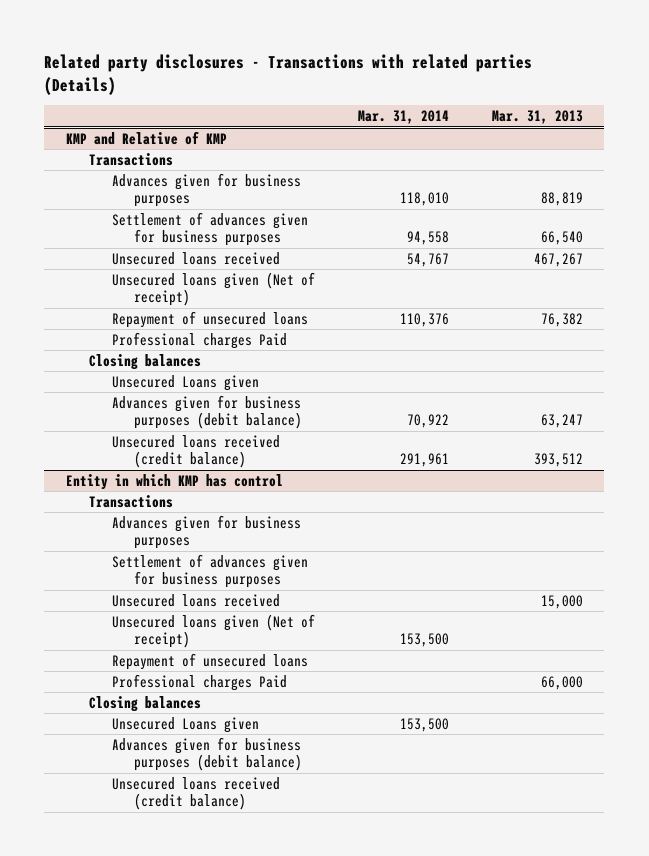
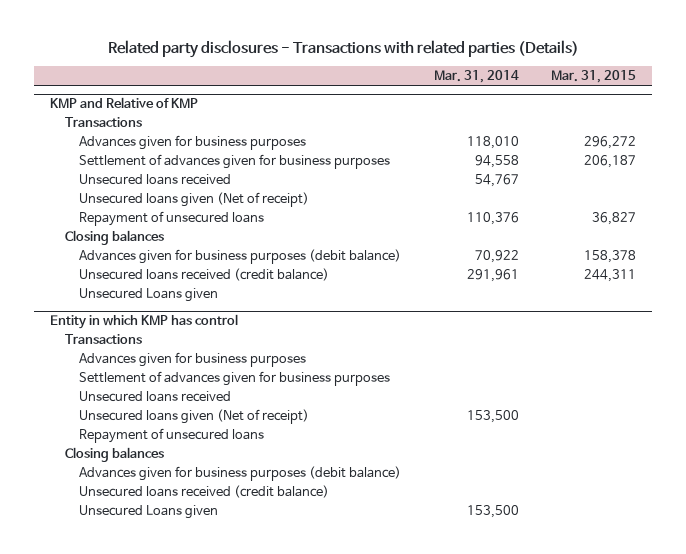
- | Mar. 31, 2014 | Mar. 31, 2013
+ | Mar. 31, 2014 | Mar. 31, 2015
@ KMP and Relative of KMP
- Professional charges Paid
moved down: Unsecured Loans given
@ Entity in which KMP has control
- Professional charges Paid | | 66,000
moved down: Unsecured Loans given | 153,500 |

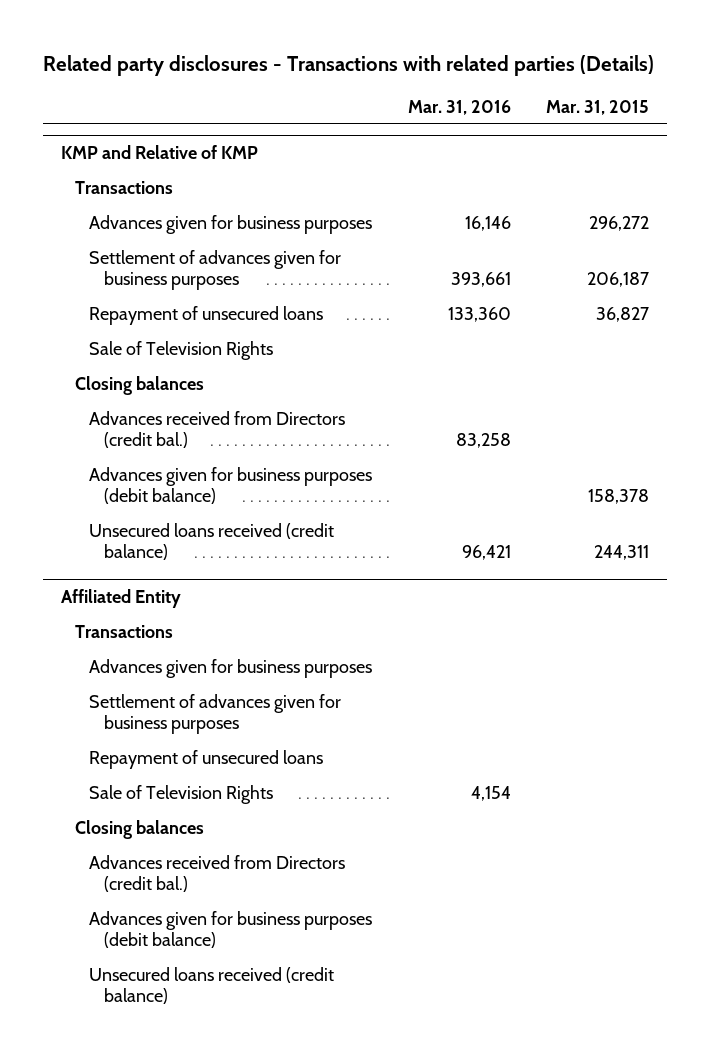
- | Mar. 31, 2014 | Mar. 31, 2015
+ | Mar. 31, 2016 | Mar. 31, 2015
@ KMP and Relative of KMP
- Unsecured loans received | 54,767 |
- Unsecured loans given (Net of receipt)
+ Sale of Television Rights
+ Advances received from Directors (credit bal.) | 83,258 |
- Unsecured Loans given
- Entity in which KMP has control
+ Affiliated Entity
- Unsecured loans received
- Unsecured loans given (Net of receipt) | 153,500 |
+ Sale of Television Rights | 4,154 |
+ Advances received from Directors (credit bal.)
- Unsecured Loans given | 153,500 |

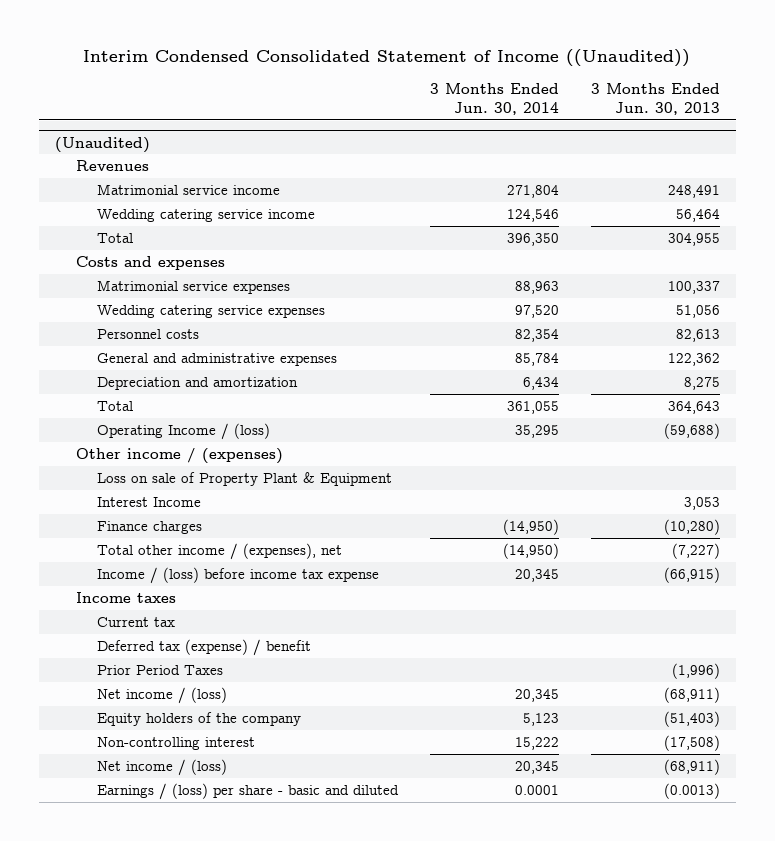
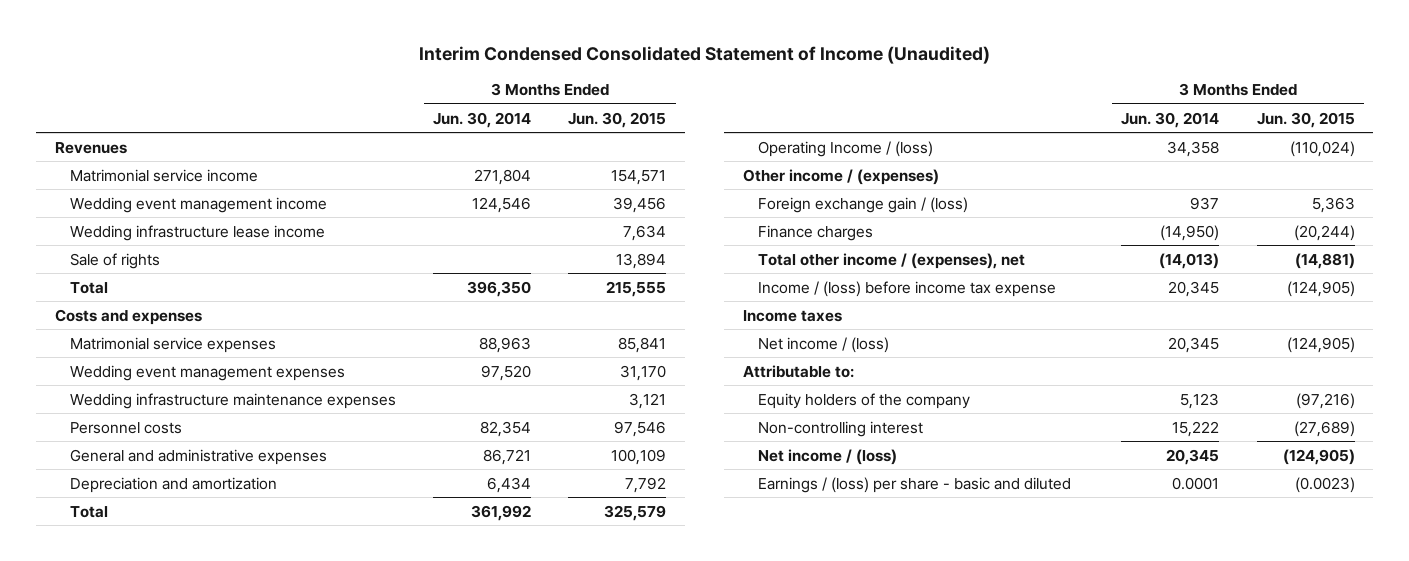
- Interim Condensed Consolidated Statement of Income ((Unaudited))
+ Interim Condensed Consolidated Statement of Income (Unaudited)
- | 3 Months Ended Jun. 30, 2014 | 3 Months Ended Jun. 30, 2013
+ | 3 Months Ended Jun. 30, 2014 | 3 Months Ended Jun. 30, 2015
- (Unaudited)
- Wedding catering service income | 124,546 | 56,464
+ Wedding event management income | 124,546 | 39,456
+ Wedding infrastructure lease income | | 7,634
+ Sale of rights | | 13,894
- Wedding catering service expenses | 97,520 | 51,056
+ Wedding event management expenses | 97,520 | 31,170
+ Wedding infrastructure maintenance expenses | | 3,121
- General and administrative expenses | 85,784 | 122,362
+ General and administrative expenses | 86,721 | 100,109
- Total | 361,055 | 364,643
- Operating Income / (loss) | 35,295 | (59,688)
+ Total | 361,992 | 325,579
+ Operating Income / (loss) | 34,358 | (110,024)
- Loss on sale of Property Plant & Equipment
- Interest Income | | 3,053
+ Foreign exchange gain / (loss) | 937 | 5,363
- Total other income / (expenses), net | (14,950) | (7,227)
+ Total other income / (expenses), net | (14,013) | (14,881)
- Current tax
- Deferred tax (expense) / benefit
- Prior Period Taxes | | (1,996)
+ Attributable to:

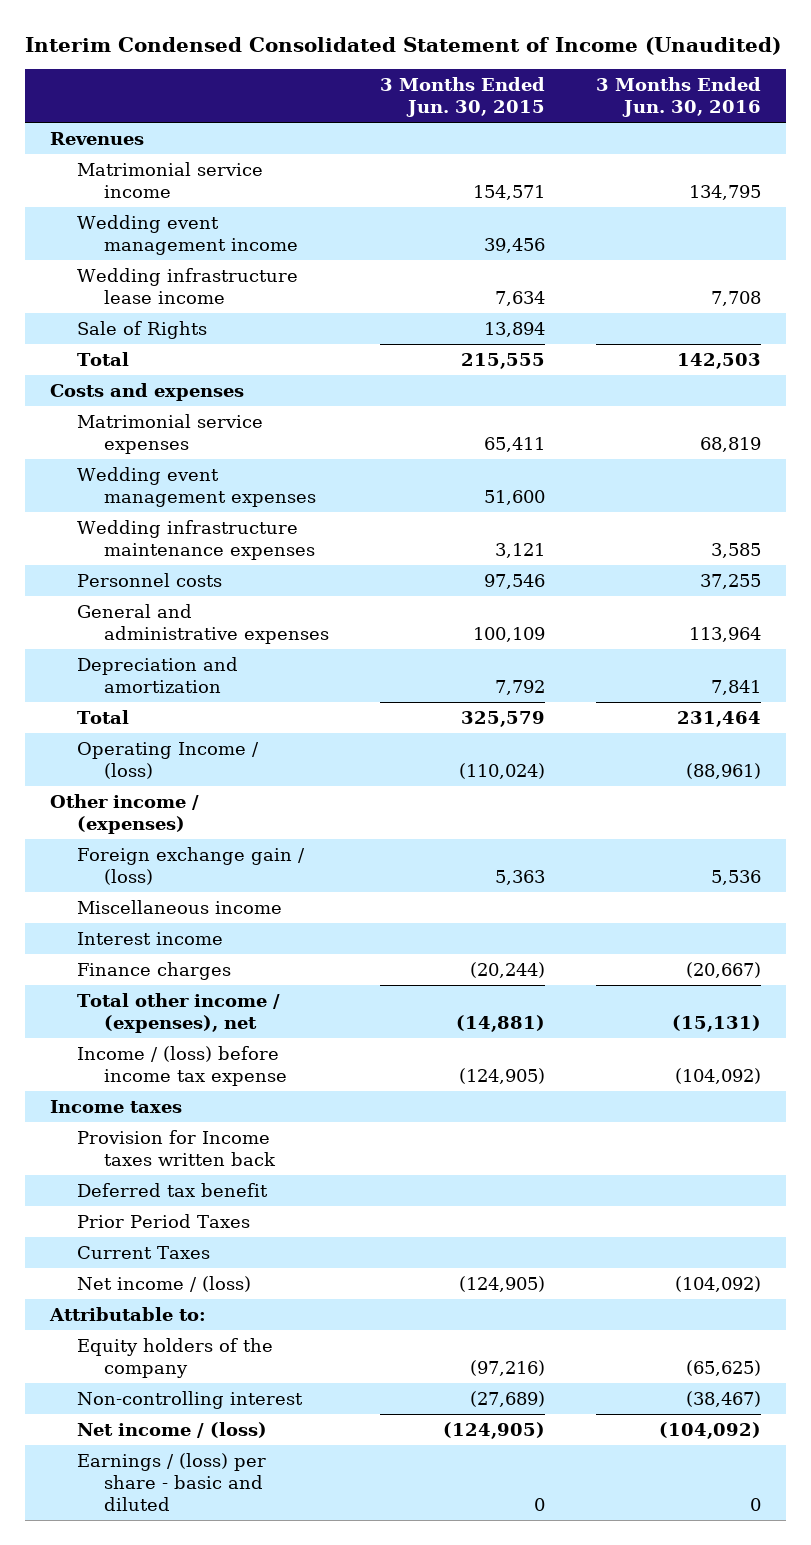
- | 3 Months Ended Jun. 30, 2014 | 3 Months Ended Jun. 30, 2015
+ | 3 Months Ended Jun. 30, 2015 | 3 Months Ended Jun. 30, 2016
- Sale of rights | | 13,894
+ Sale of Rights | 13,894 |
- Matrimonial service expenses | 88,963 | 85,841
- Wedding event management expenses | 97,520 | 31,170
+ Matrimonial service expenses | 65,411 | 68,819
+ Wedding event management expenses | 51,600 |
+ Miscellaneous income
+ Interest income
+ Provision for Income taxes written back
+ Deferred tax benefit
+ Prior Period Taxes
+ Current Taxes
- Earnings / (loss) per share - basic and diluted | 0.0001 | (0.0023)
+ Earnings / (loss) per share - basic and diluted | 0 | 0

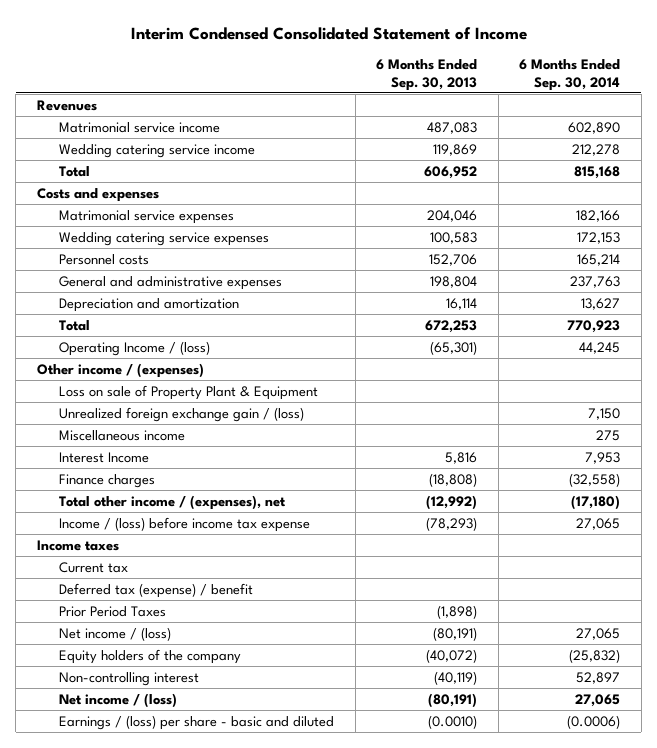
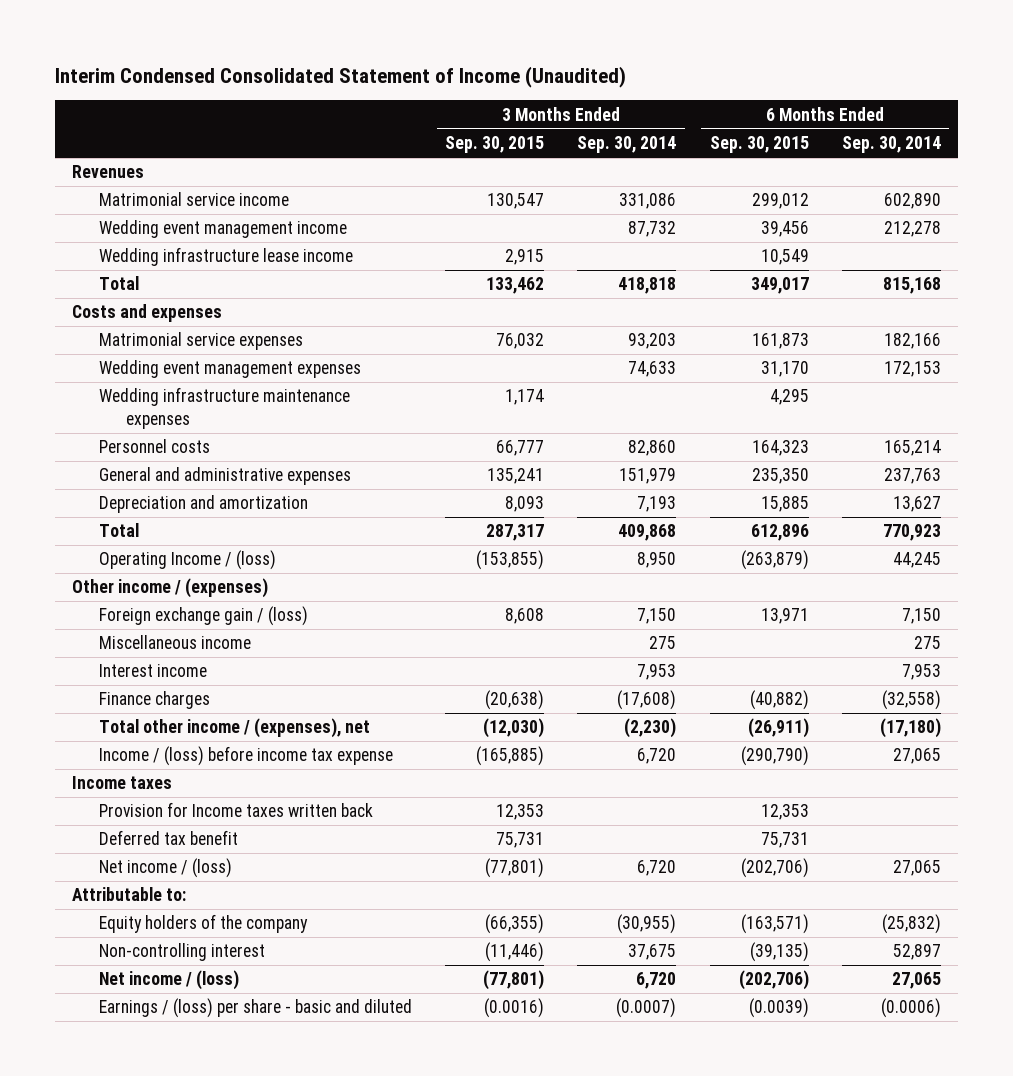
- Interim Condensed Consolidated Statement of Income
+ Interim Condensed Consolidated Statement of Income (Unaudited)
- | 6 Months Ended Sep. 30, 2013 | 6 Months Ended Sep. 30, 2014
+ | 3 Months Ended Sep. 30, 2015 | 3 Months Ended Sep. 30, 2014 | 6 Months Ended Sep. 30, 2015 | 6 Months Ended Sep. 30, 2014
- Wedding catering service income | 119,869 | 212,278
+ Wedding event management income | | 87,732 | 39,456 | 212,278
+ Wedding infrastructure lease income | 2,915 | | 10,549 |
- Wedding catering service expenses | 100,583 | 172,153
+ Wedding event management expenses | | 74,633 | 31,170 | 172,153
+ Wedding infrastructure maintenance expenses | 1,174 | | 4,295 |
- Loss on sale of Property Plant & Equipment
- Unrealized foreign exchange gain / (loss) | | 7,150
+ Foreign exchange gain / (loss) | 8,608 | 7,150 | 13,971 | 7,150
- Interest Income | 5,816 | 7,953
+ Interest income | | 7,953 | | 7,953
- Current tax
- Deferred tax (expense) / benefit
- Prior Period Taxes | (1,898) |
+ Provision for Income taxes written back | 12,353 | | 12,353 |
+ Deferred tax benefit | 75,731 | | 75,731 |
+ Attributable to:

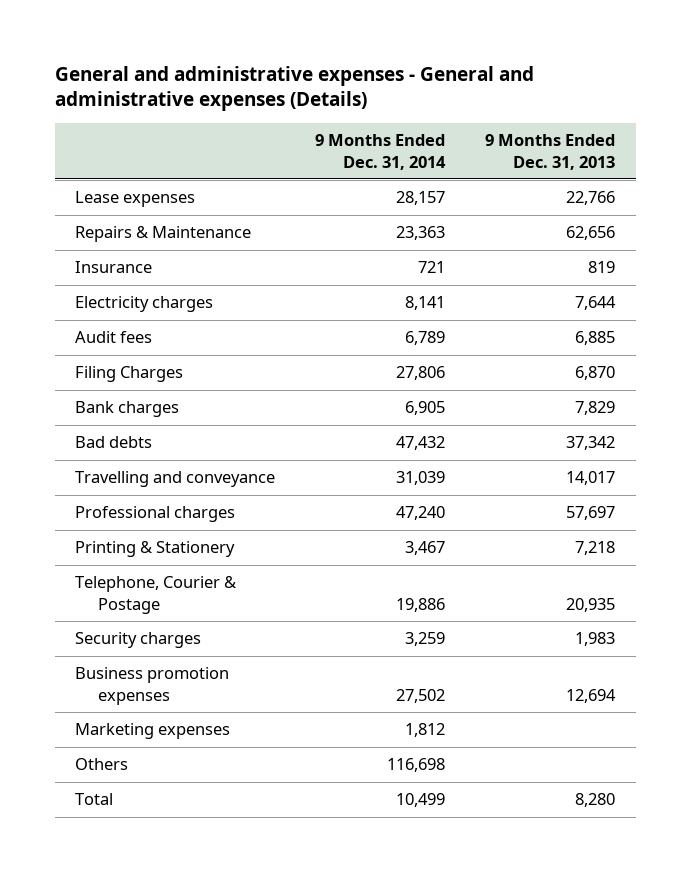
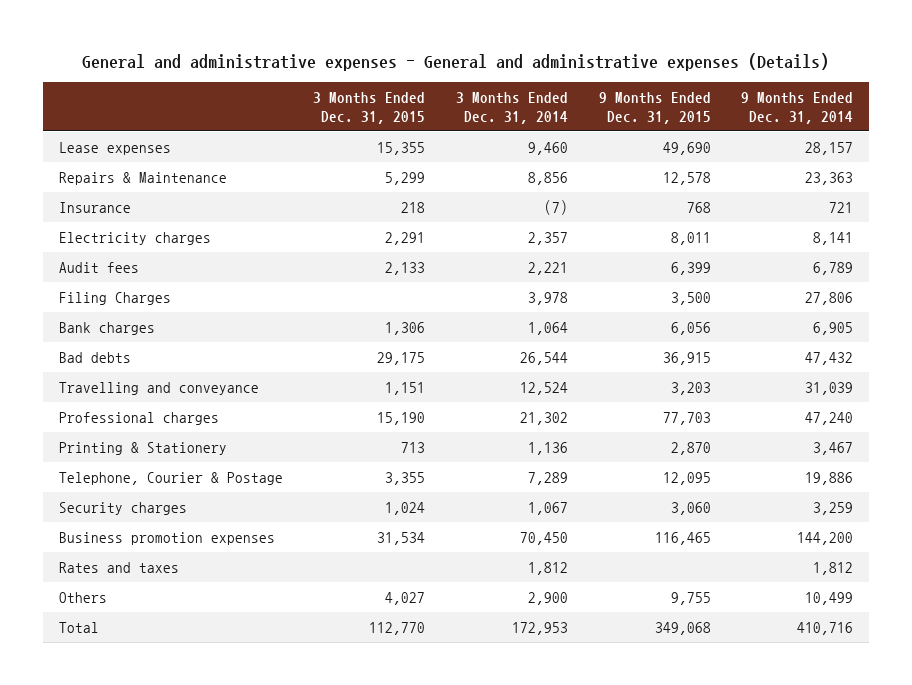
- | 9 Months Ended Dec. 31, 2014 | 9 Months Ended Dec. 31, 2013
+ | 3 Months Ended Dec. 31, 2015 | 3 Months Ended Dec. 31, 2014 | 9 Months Ended Dec. 31, 2015 | 9 Months Ended Dec. 31, 2014
- Business promotion expenses | 27,502 | 12,694
- Marketing expenses | 1,812 |
- Others | 116,698 |
- Total | 10,499 | 8,280
+ Business promotion expenses | 31,534 | 70,450 | 116,465 | 144,200
+ Rates and taxes | | 1,812 | | 1,812
+ Others | 4,027 | 2,900 | 9,755 | 10,499
+ Total | 112,770 | 172,953 | 349,068 | 410,716

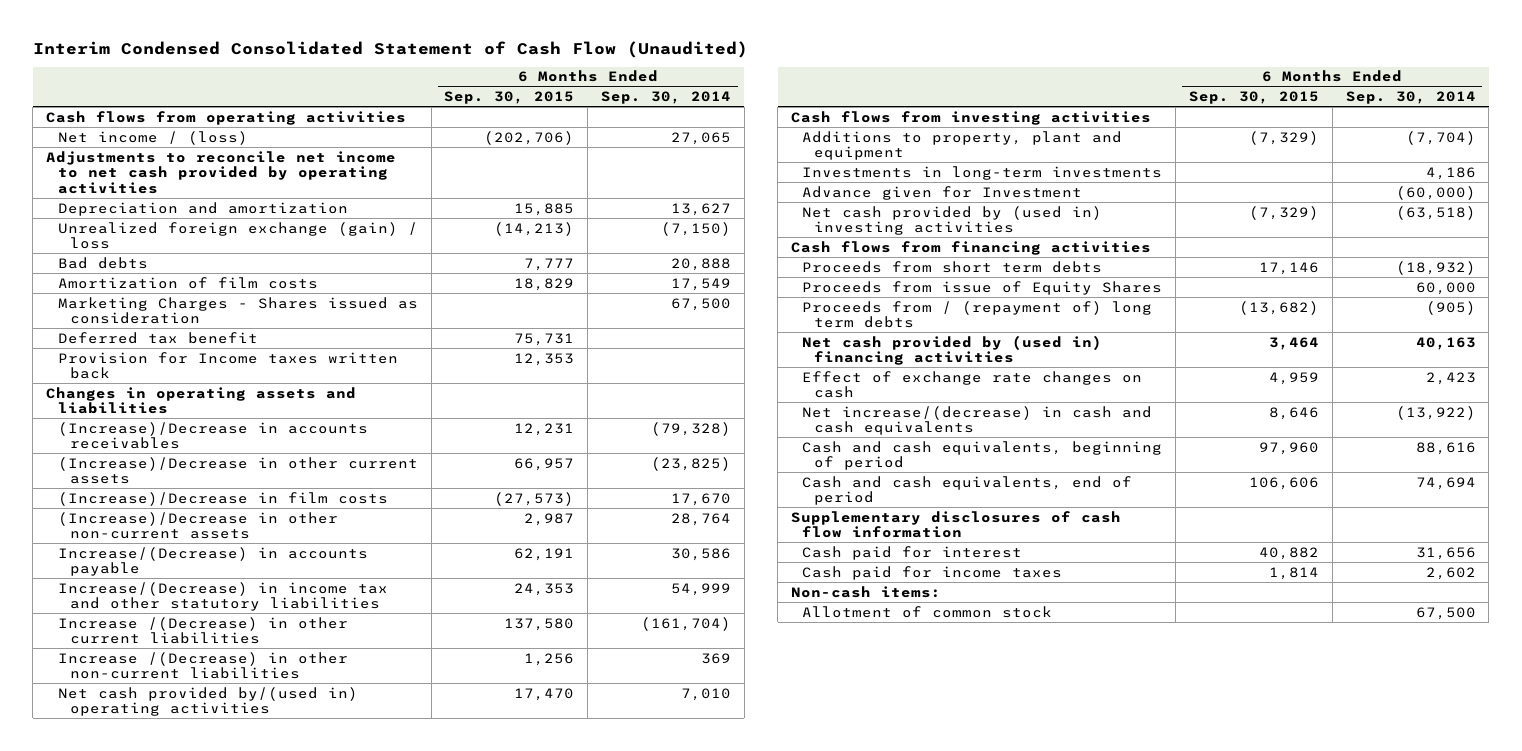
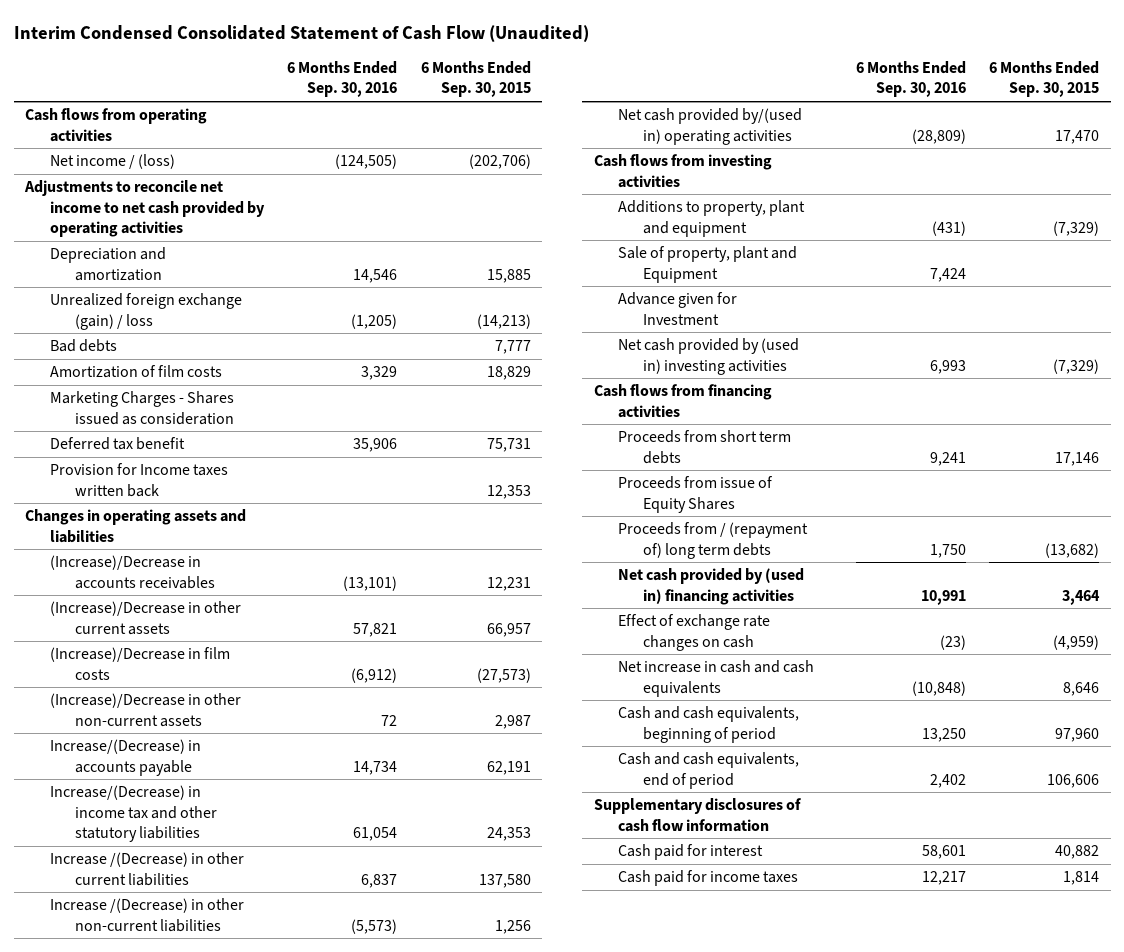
- | 6 Months Ended Sep. 30, 2015 | 6 Months Ended Sep. 30, 2014
+ | 6 Months Ended Sep. 30, 2016 | 6 Months Ended Sep. 30, 2015
- Investments in long-term investments | | 4,186
+ Sale of property, plant and Equipment | 7,424 |
- Effect of exchange rate changes on cash | 4,959 | 2,423
- Net increase/(decrease) in cash and cash equivalents | 8,646 | (13,922)
+ Effect of exchange rate changes on cash | (23) | (4,959)
+ Net increase in cash and cash equivalents | (10,848) | 8,646
- Non-cash items:
- Allotment of common stock | | 67,500

